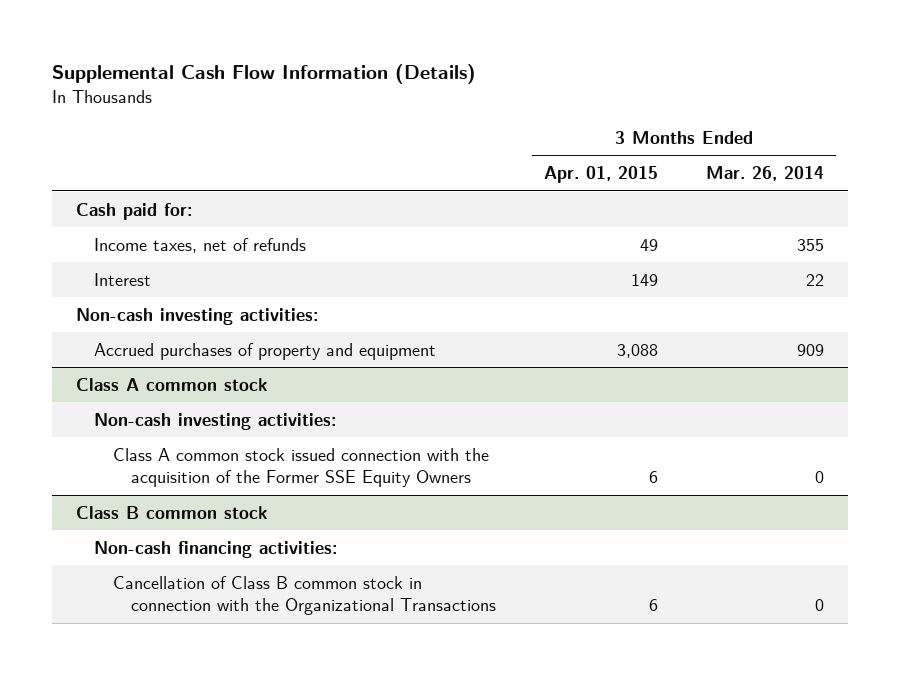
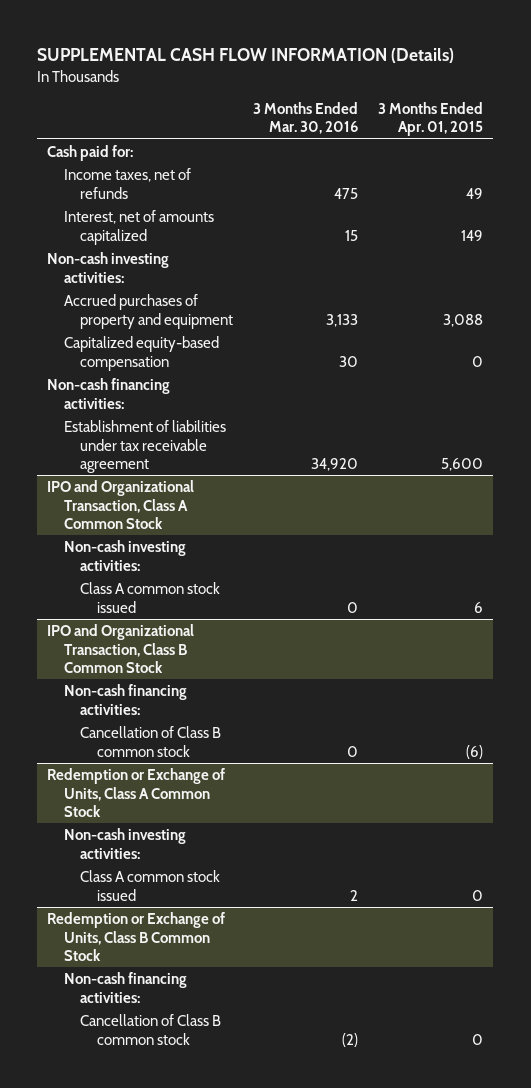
- Supplemental Cash Flow Information (Details)
+ SUPPLEMENTAL CASH FLOW INFORMATION (Details)
- | 3 Months Ended Apr. 01, 2015 | 3 Months Ended Mar. 26, 2014
+ | 3 Months Ended Mar. 30, 2016 | 3 Months Ended Apr. 01, 2015
- Interest | 149 | 22
+ Interest, net of amounts capitalized | 15 | 149
- Class A common stock
+ Capitalized equity-based compensation | 30 | 0
+ Non-cash financing activities:
+ Establishment of liabilities under tax receivable agreement | 34,920 | 5,600
+ IPO and Organizational Transaction, Class A Common Stock
- Class A common stock issued connection with the acquisition of the Former SSE Equity Owners | 6 | 0
- Class B common stock
+ Class A common stock issued | 0 | 6
+ IPO and Organizational Transaction, Class B Common Stock
- Cancellation of Class B common stock in connection with the Organizational Transactions | 6 | 0
+ Cancellation of Class B common stock | 0 | (6)
+ Redemption or Exchange of Units, Class A Common Stock
+ Non-cash investing activities:
+ Class A common stock issued | 2 | 0
+ Redemption or Exchange of Units, Class B Common Stock
+ Non-cash financing activities:
+ Cancellation of Class B common stock | (2) | 0

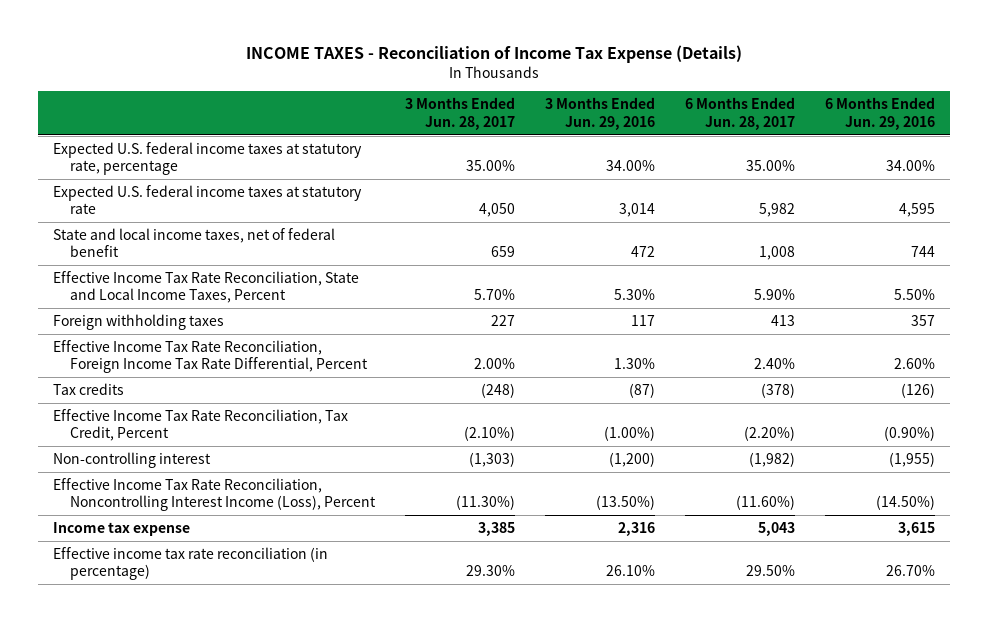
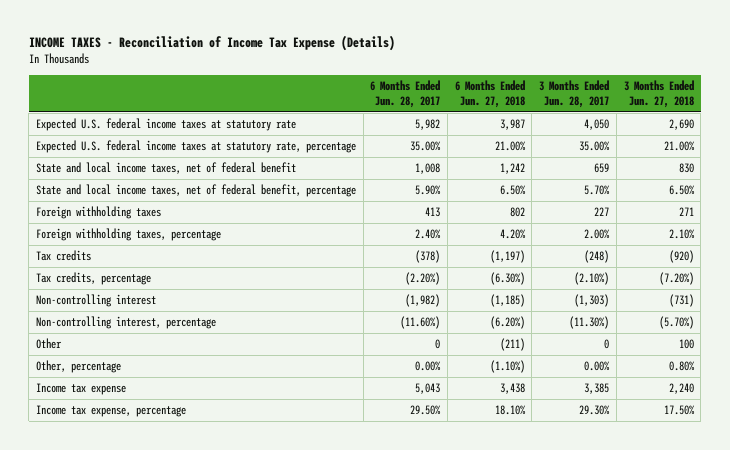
- | 3 Months Ended Jun. 28, 2017 | 3 Months Ended Jun. 29, 2016 | 6 Months Ended Jun. 28, 2017 | 6 Months Ended Jun. 29, 2016
+ | 6 Months Ended Jun. 28, 2017 | 6 Months Ended Jun. 27, 2018 | 3 Months Ended Jun. 28, 2017 | 3 Months Ended Jun. 27, 2018
moved down: Expected U.S. federal income taxes at statutory rate, percentage | 35.00% | 21.00% | 35.00% | 21.00%
- Effective Income Tax Rate Reconciliation, State and Local Income Taxes, Percent | 5.70% | 5.30% | 5.90% | 5.50%
+ State and local income taxes, net of federal benefit, percentage | 5.90% | 6.50% | 5.70% | 6.50%
- Effective Income Tax Rate Reconciliation, Foreign Income Tax Rate Differential, Percent | 2.00% | 1.30% | 2.40% | 2.60%
+ Foreign withholding taxes, percentage | 2.40% | 4.20% | 2.00% | 2.10%
- Effective Income Tax Rate Reconciliation, Tax Credit, Percent | (2.10%) | (1.00%) | (2.20%) | (0.90%)
+ Tax credits, percentage | (2.20%) | (6.30%) | (2.10%) | (7.20%)
- Effective Income Tax Rate Reconciliation, Noncontrolling Interest Income (Loss), Percent | (11.30%) | (13.50%) | (11.60%) | (14.50%)
+ Non-controlling interest, percentage | (11.60%) | (6.20%) | (11.30%) | (5.70%)
+ Other | 0 | (211) | 0 | 100
+ Other, percentage | 0.00% | (1.10%) | 0.00% | 0.80%
- Effective income tax rate reconciliation (in percentage) | 29.30% | 26.10% | 29.50% | 26.70%
+ Income tax expense, percentage | 29.50% | 18.10% | 29.30% | 17.50%

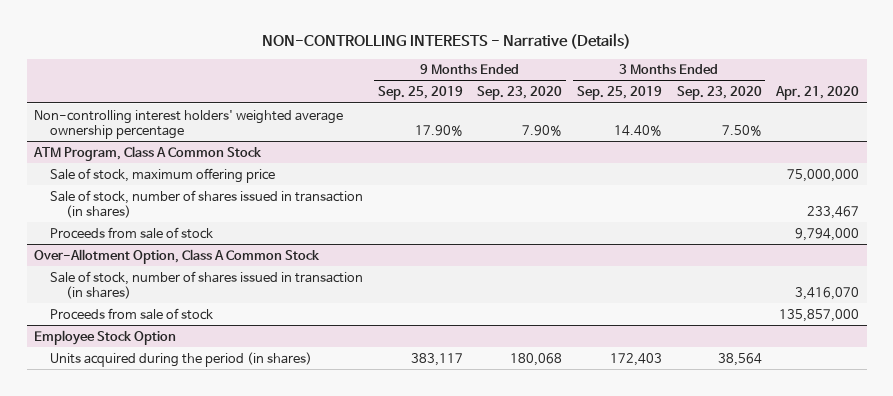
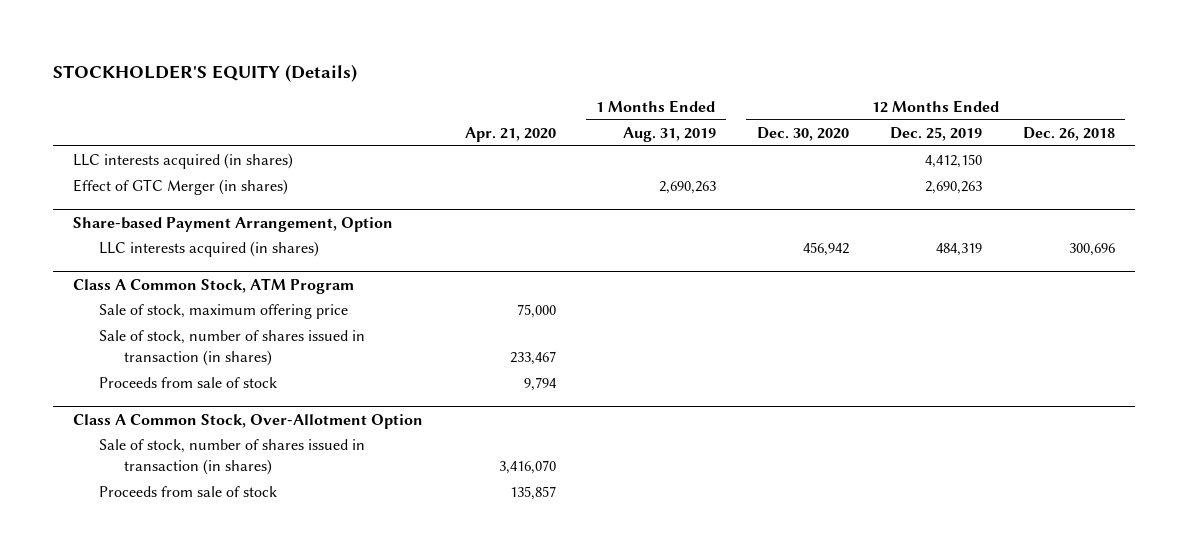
- NON-CONTROLLING INTERESTS - Narrative (Details)
+ STOCKHOLDER'S EQUITY (Details)
- | 9 Months Ended Sep. 25, 2019 | 9 Months Ended Sep. 23, 2020 | 3 Months Ended Sep. 25, 2019 | 3 Months Ended Sep. 23, 2020 | Apr. 21, 2020
+ | Apr. 21, 2020 | 1 Months Ended Aug. 31, 2019 | 12 Months Ended Dec. 30, 2020 | 12 Months Ended Dec. 25, 2019 | 12 Months Ended Dec. 26, 2018
- Non-controlling interest holders' weighted average ownership percentage | 17.90% | 7.90% | 14.40% | 7.50% |
- ATM Program, Class A Common Stock
- Sale of stock, maximum offering price | | | | | 75,000,000
+ LLC interests acquired (in shares) | | | | 4,412,150 |
+ Effect of GTC Merger (in shares) | | 2,690,263 | | 2,690,263 |
+ Share-based Payment Arrangement, Option
+ LLC interests acquired (in shares) | | | 456,942 | 484,319 | 300,696
+ Class A Common Stock, ATM Program
+ Sale of stock, maximum offering price | 75,000 | | | |
- Proceeds from sale of stock | | | | | 9,794,000
- Over-Allotment Option, Class A Common Stock
+ Proceeds from sale of stock | 9,794 | | | |
+ Class A Common Stock, Over-Allotment Option
- Proceeds from sale of stock | | | | | 135,857,000
- Employee Stock Option
- Units acquired during the period (in shares) | 383,117 | 180,068 | 172,403 | 38,564 |
+ Proceeds from sale of stock | 135,857 | | | |

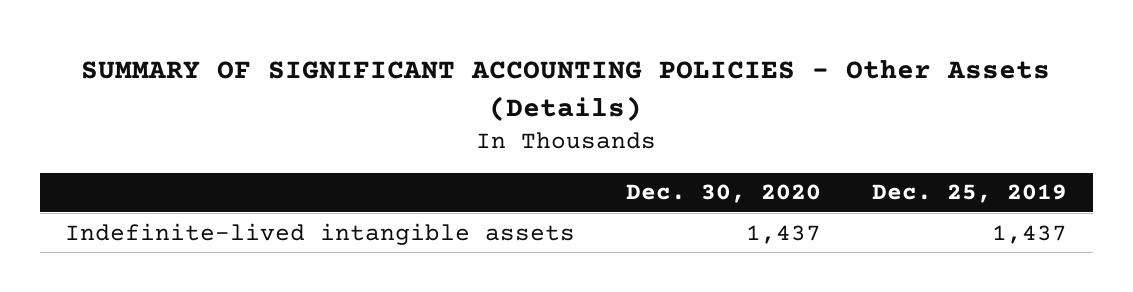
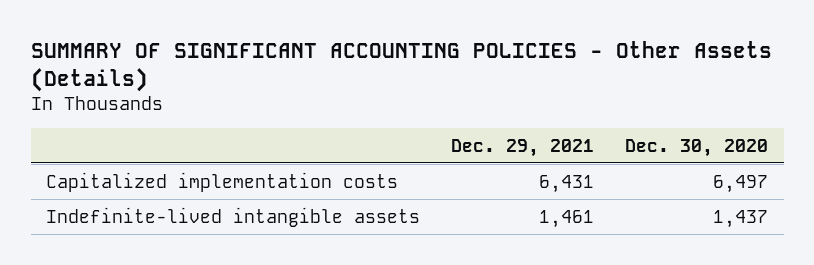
- | Dec. 30, 2020 | Dec. 25, 2019
+ | Dec. 29, 2021 | Dec. 30, 2020
+ Capitalized implementation costs | 6,431 | 6,497

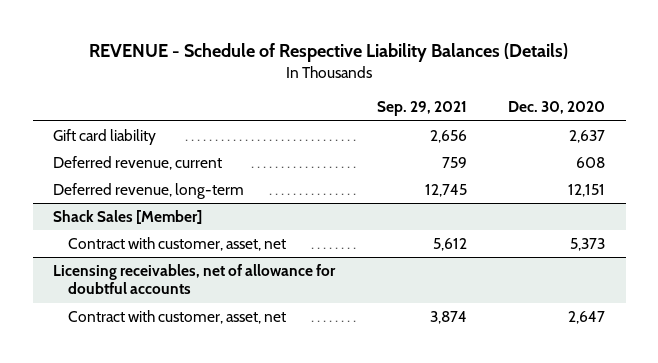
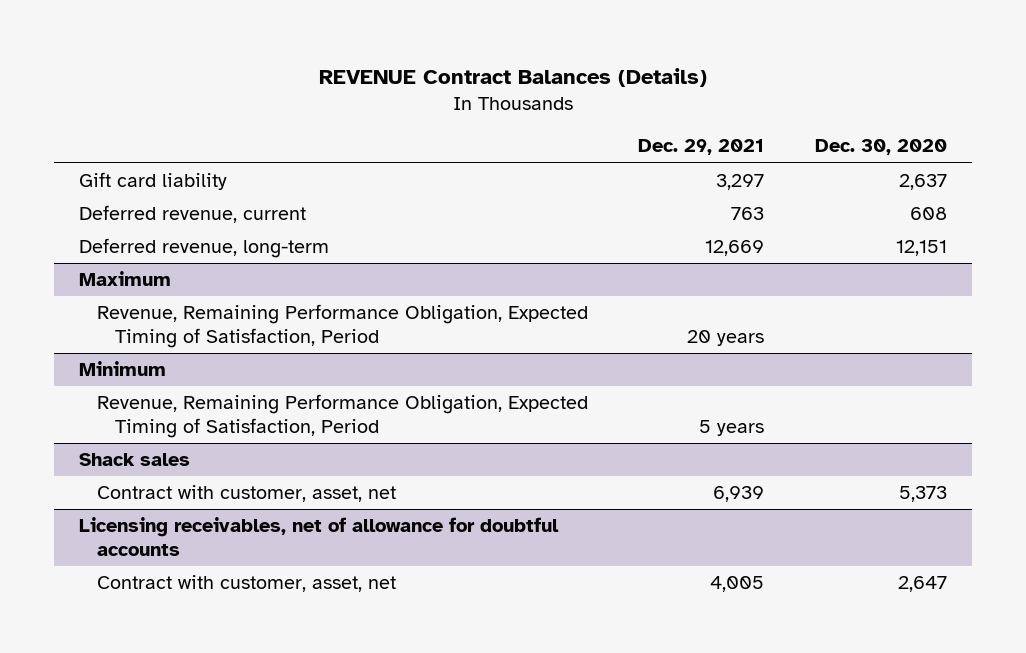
- REVENUE - Schedule of Respective Liability Balances (Details)
+ REVENUE Contract Balances (Details)
- | Sep. 29, 2021 | Dec. 30, 2020
+ | Dec. 29, 2021 | Dec. 30, 2020
- Shack Sales [Member]
+ Maximum
+ Revenue, Remaining Performance Obligation, Expected Timing of Satisfaction, Period | 20 years |
+ Minimum
+ Revenue, Remaining Performance Obligation, Expected Timing of Satisfaction, Period | 5 years |
+ Shack sales

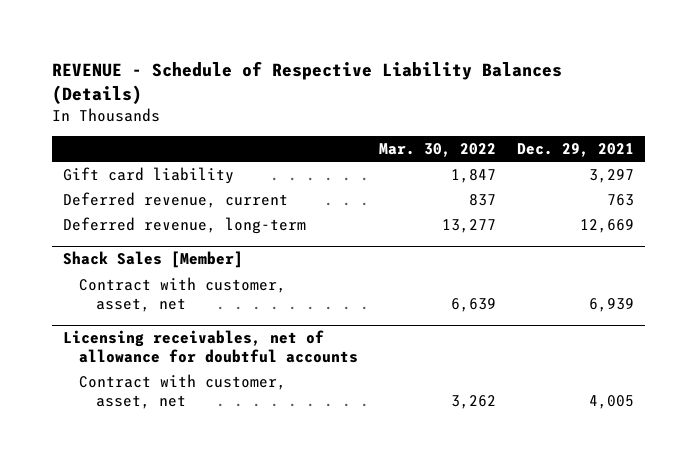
- REVENUE Contract Balances (Details)
+ REVENUE - Schedule of Respective Liability Balances (Details)
- | Dec. 29, 2021 | Dec. 30, 2020
+ | Mar. 30, 2022 | Dec. 29, 2021
- Maximum
- Revenue, Remaining Performance Obligation, Expected Timing of Satisfaction, Period | 20 years |
- Minimum
- Revenue, Remaining Performance Obligation, Expected Timing of Satisfaction, Period | 5 years |
- Shack sales
+ Shack Sales [Member]

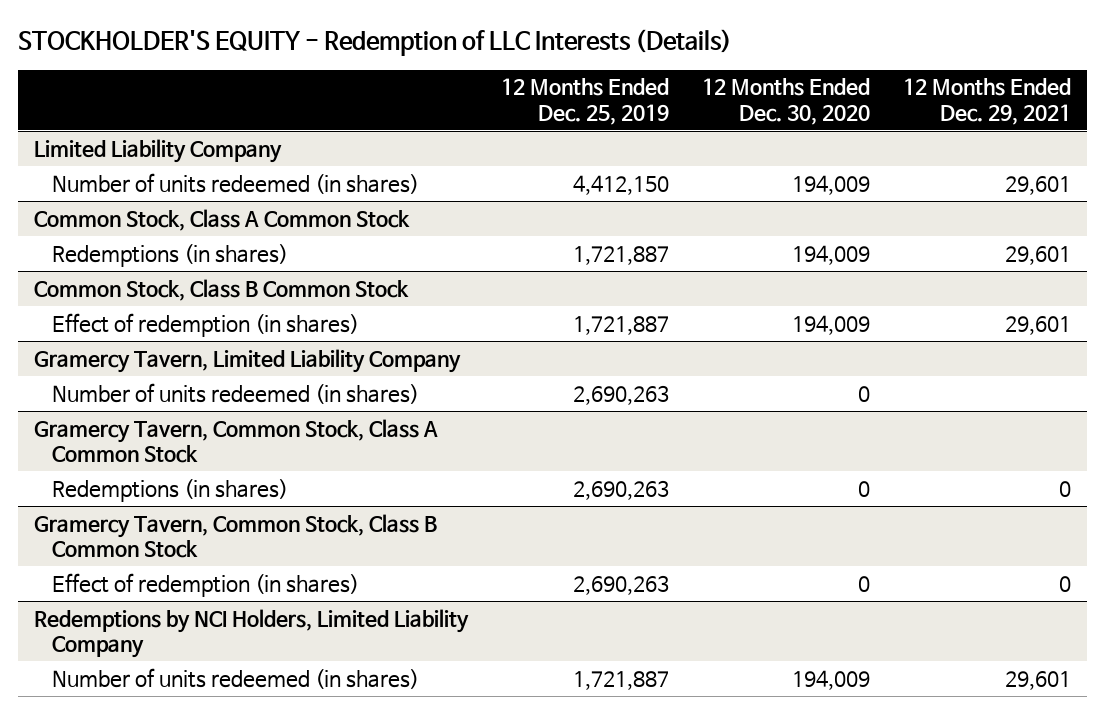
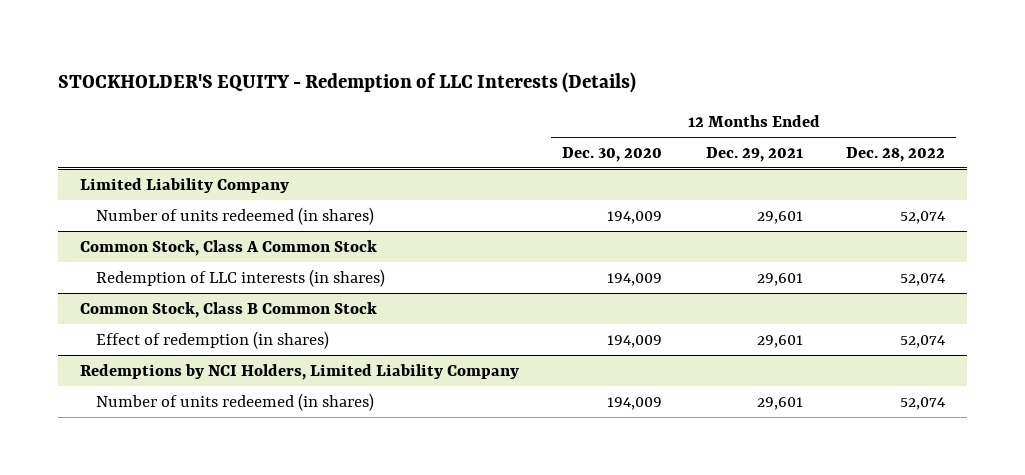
- | 12 Months Ended Dec. 25, 2019 | 12 Months Ended Dec. 30, 2020 | 12 Months Ended Dec. 29, 2021
+ | 12 Months Ended Dec. 30, 2020 | 12 Months Ended Dec. 29, 2021 | 12 Months Ended Dec. 28, 2022
@ Common Stock, Class A Common Stock
- Redemptions (in shares) | 1,721,887 | 194,009 | 29,601
+ Redemption of LLC interests (in shares) | 194,009 | 29,601 | 52,074
- Gramercy Tavern, Limited Liability Company
- Number of units redeemed (in shares) | 2,690,263 | 0 |
- Gramercy Tavern, Common Stock, Class A Common Stock
- Redemptions (in shares) | 2,690,263 | 0 | 0
- Gramercy Tavern, Common Stock, Class B Common Stock
- Effect of redemption (in shares) | 2,690,263 | 0 | 0

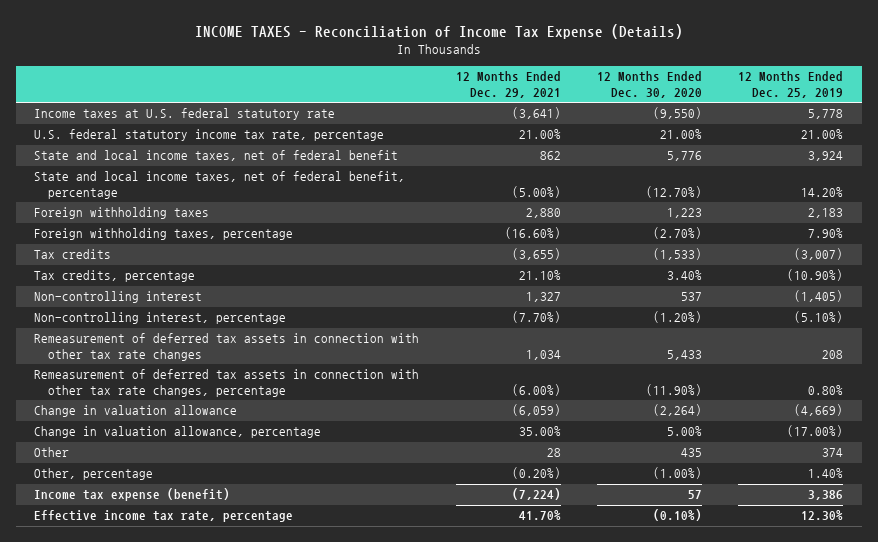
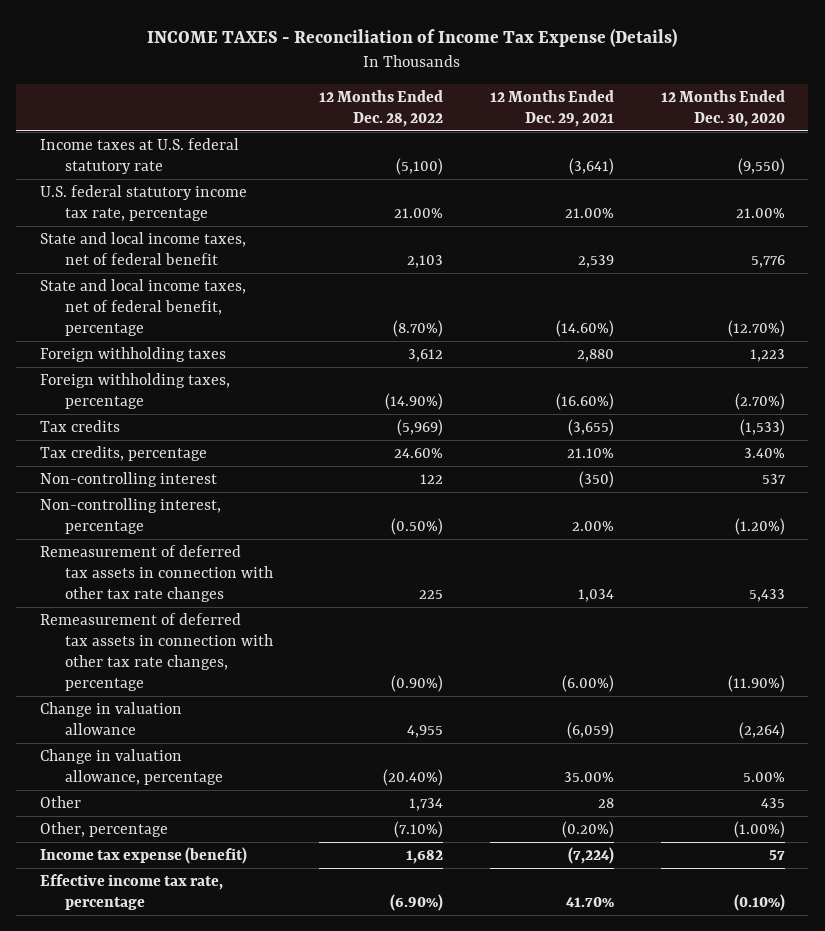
- | 12 Months Ended Dec. 29, 2021 | 12 Months Ended Dec. 30, 2020 | 12 Months Ended Dec. 25, 2019
+ | 12 Months Ended Dec. 28, 2022 | 12 Months Ended Dec. 29, 2021 | 12 Months Ended Dec. 30, 2020
- State and local income taxes, net of federal benefit | 862 | 5,776 | 3,924
- State and local income taxes, net of federal benefit, percentage | (5.00%) | (12.70%) | 14.20%
+ State and local income taxes, net of federal benefit | 2,103 | 2,539 | 5,776
+ State and local income taxes, net of federal benefit, percentage | (8.70%) | (14.60%) | (12.70%)
- Non-controlling interest | 1,327 | 537 | (1,405)
- Non-controlling interest, percentage | (7.70%) | (1.20%) | (5.10%)
+ Non-controlling interest | 122 | (350) | 537
+ Non-controlling interest, percentage | (0.50%) | 2.00% | (1.20%)

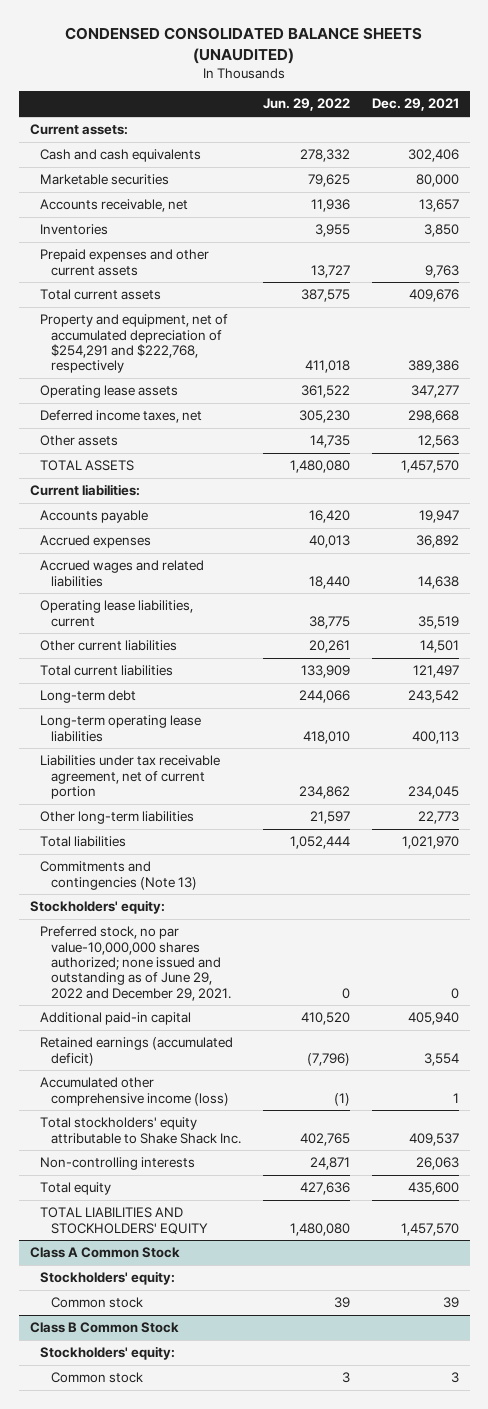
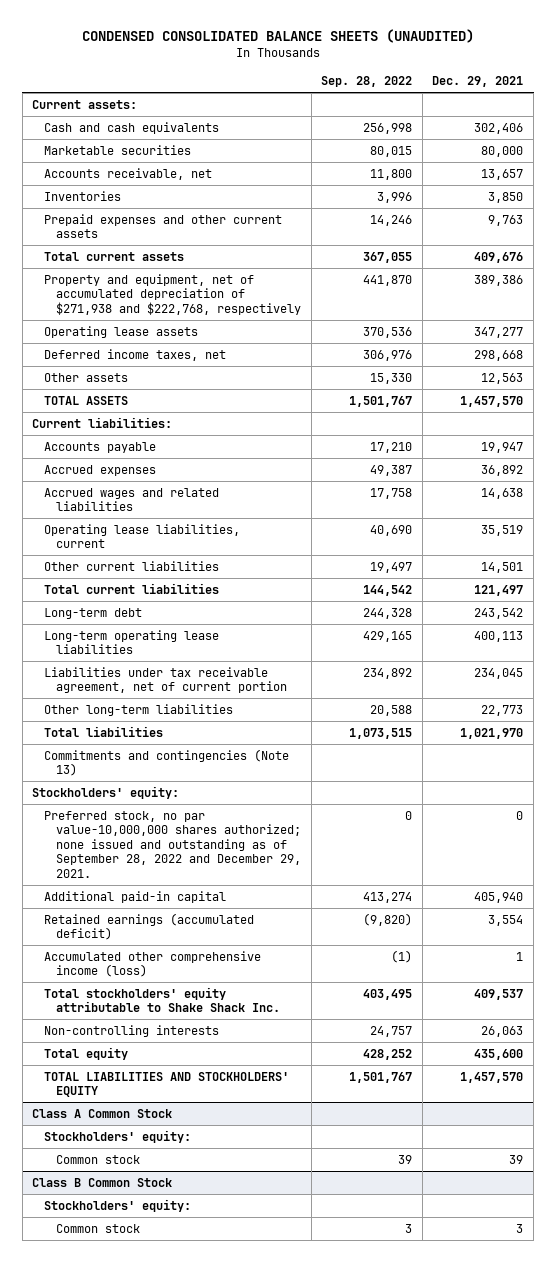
- | Jun. 29, 2022 | Dec. 29, 2021
+ | Sep. 28, 2022 | Dec. 29, 2021
- Property and equipment, net of accumulated depreciation of $254,291 and $222,768, respectively | 411,018 | 389,386
+ Property and equipment, net of accumulated depreciation of $271,938 and $222,768, respectively | 441,870 | 389,386
- Preferred stock, no par value-10,000,000 shares authorized; none issued and outstanding as of June 29, 2022 and December 29, 2021. | 0 | 0
+ Preferred stock, no par value-10,000,000 shares authorized; none issued and outstanding as of September 28, 2022 and December 29, 2021. | 0 | 0

